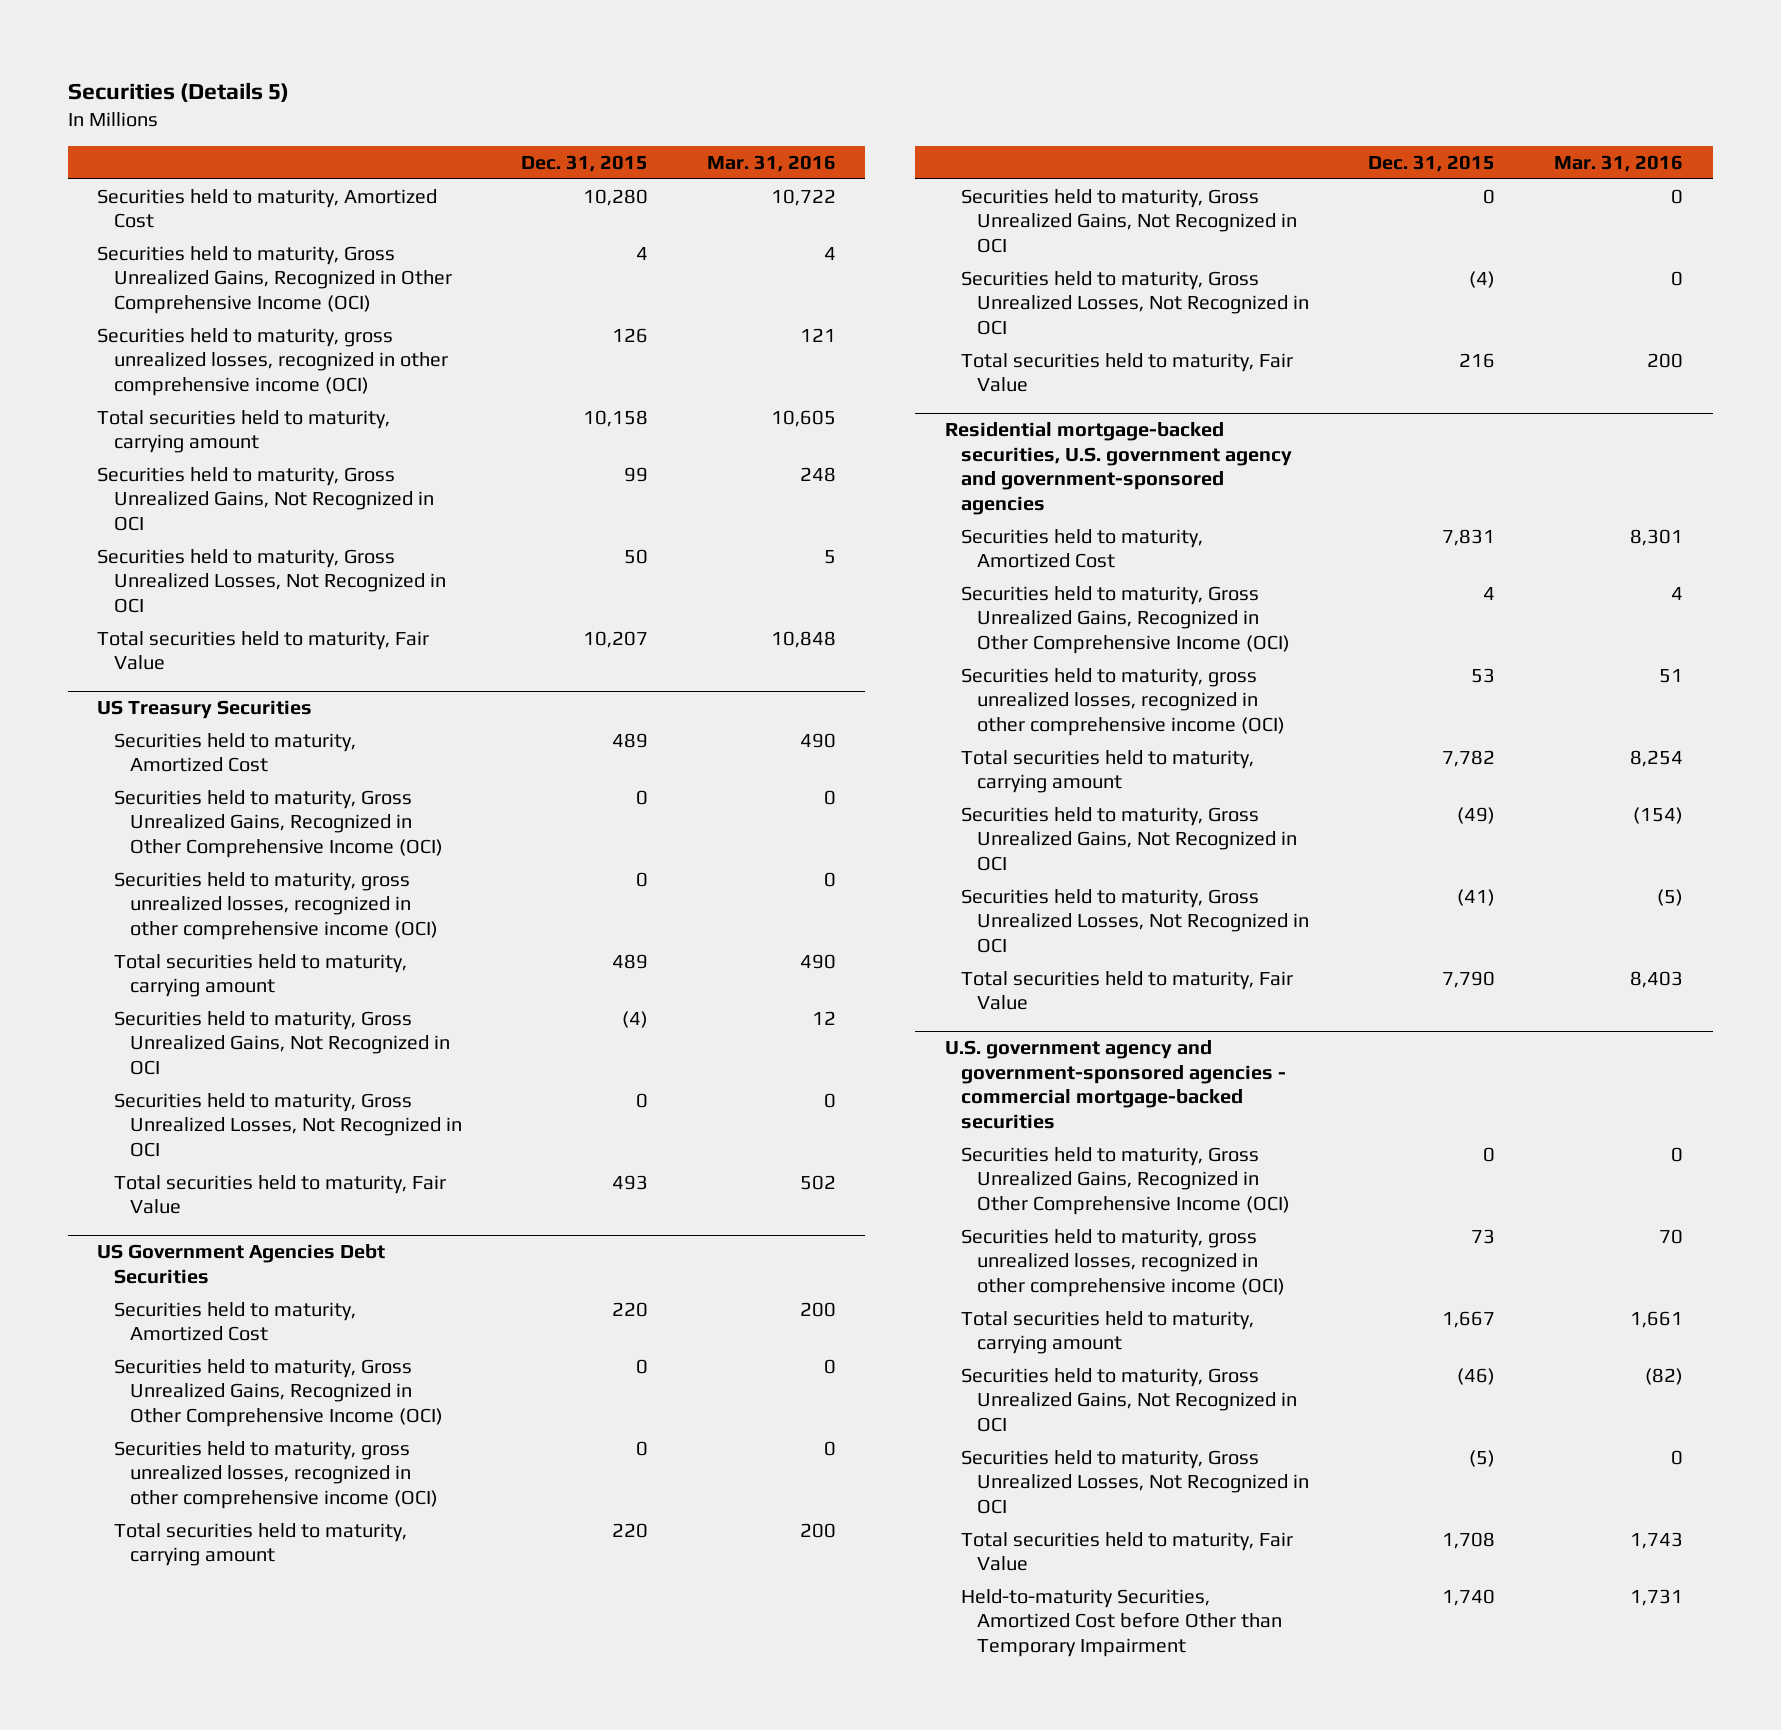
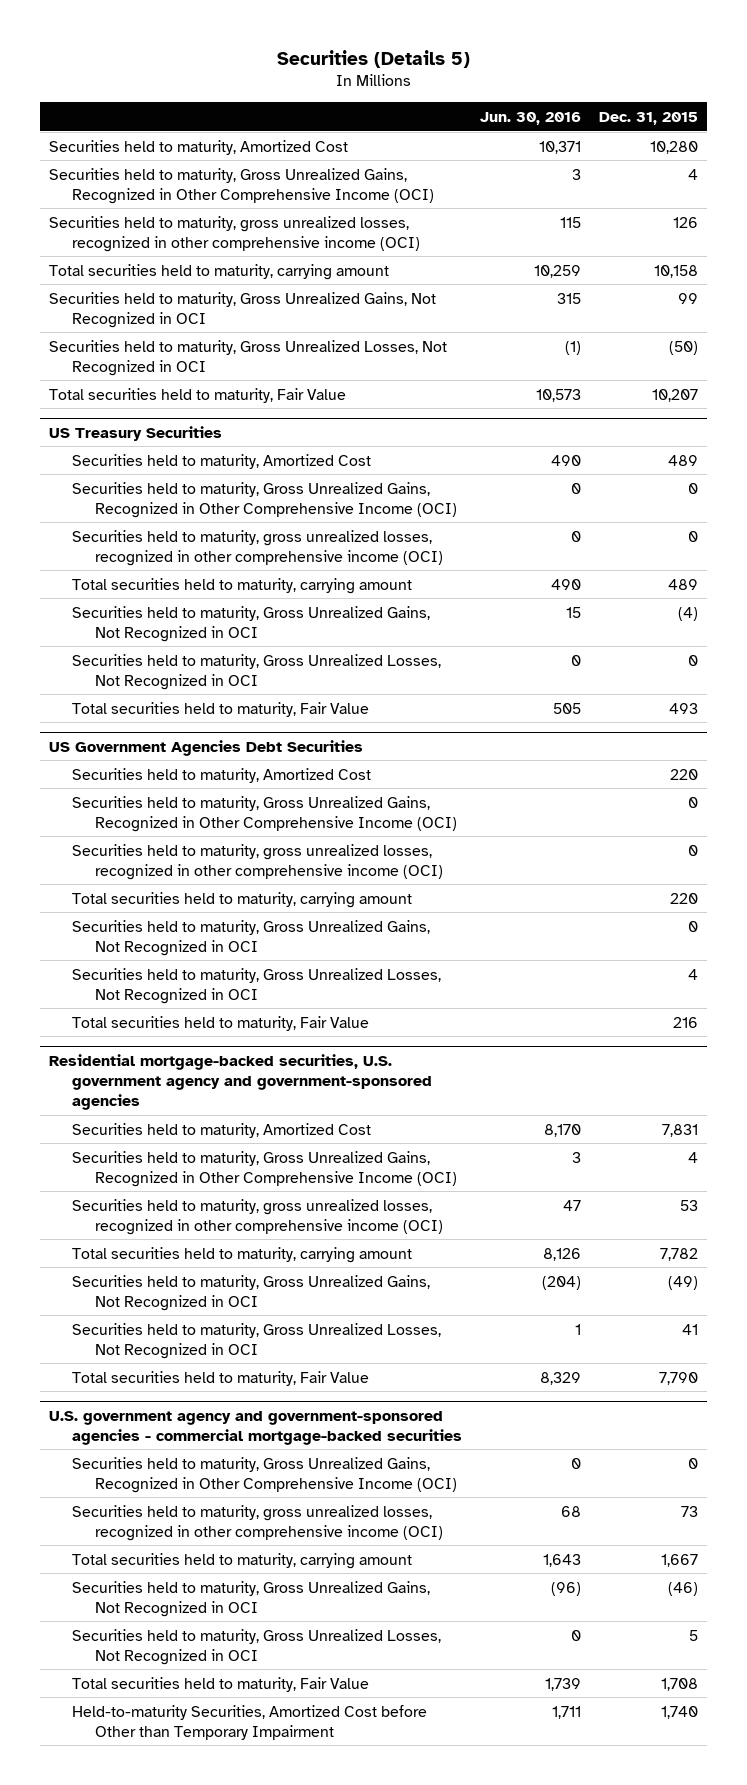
- | Dec. 31, 2015 | Mar. 31, 2016
+ | Jun. 30, 2016 | Dec. 31, 2015
- Securities held to maturity, Gross Unrealized Losses, Not Recognized in OCI | 50 | 5
+ Securities held to maturity, Gross Unrealized Losses, Not Recognized in OCI | (1) | (50)
@ US Government Agencies Debt Securities
- Securities held to maturity, Gross Unrealized Losses, Not Recognized in OCI | (4) | 0
+ Securities held to maturity, Gross Unrealized Losses, Not Recognized in OCI | | 4
@ Residential mortgage-backed securities, U.S. government agency and government-sponsored agencies
- Securities held to maturity, Gross Unrealized Losses, Not Recognized in OCI | (41) | (5)
+ Securities held to maturity, Gross Unrealized Losses, Not Recognized in OCI | 1 | 41
@ U.S. government agency and government-sponsored agencies - commercial mortgage-backed securities
- Securities held to maturity, Gross Unrealized Losses, Not Recognized in OCI | (5) | 0
+ Securities held to maturity, Gross Unrealized Losses, Not Recognized in OCI | 0 | 5

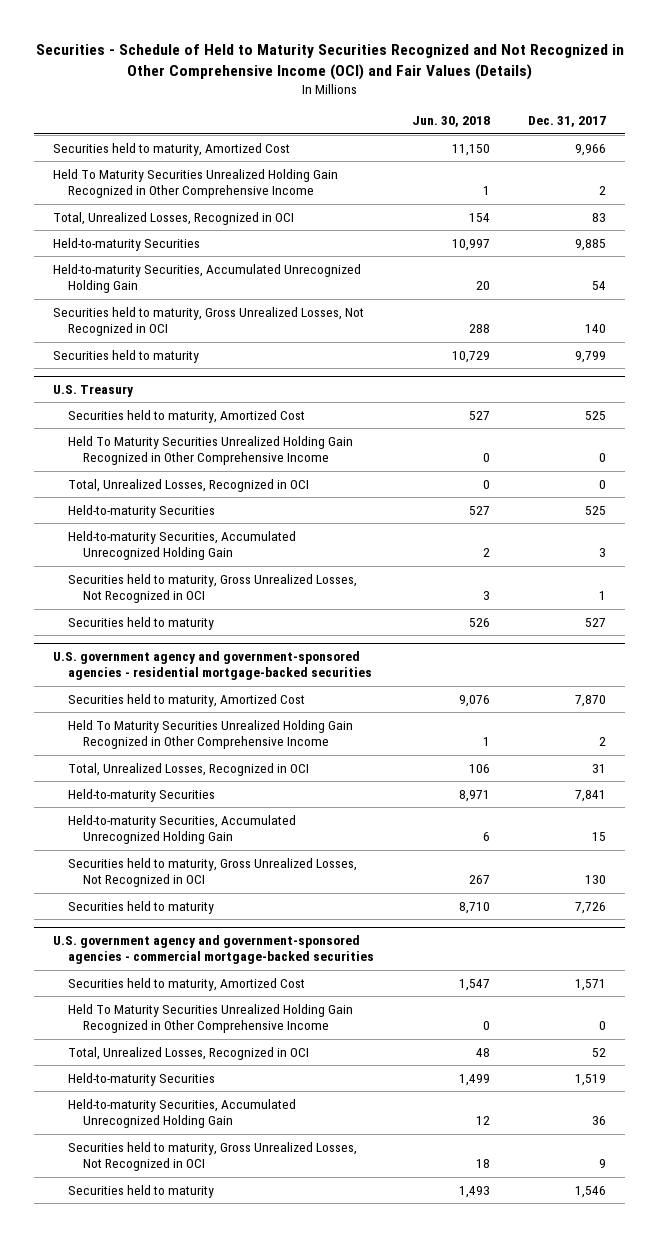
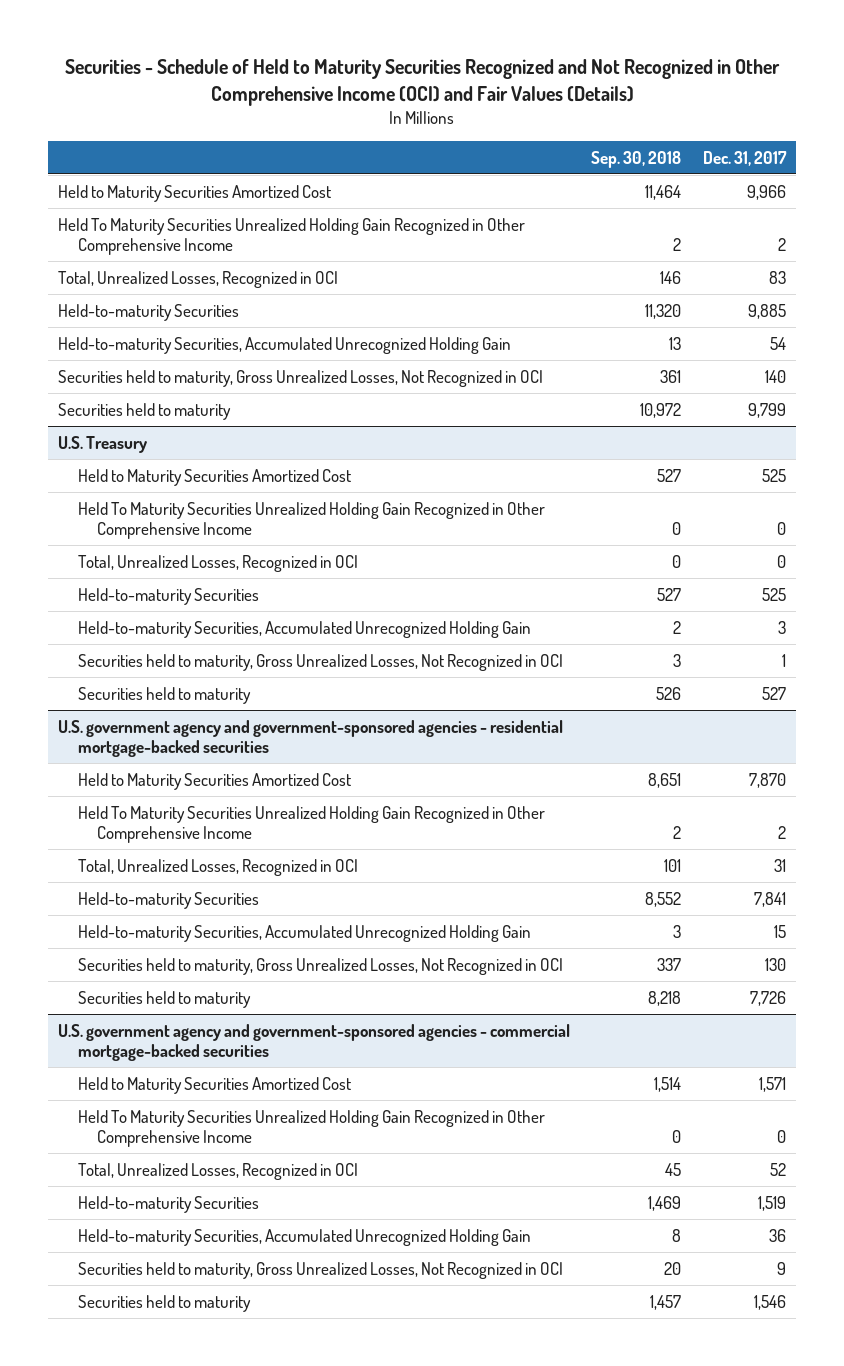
- | Jun. 30, 2018 | Dec. 31, 2017
+ | Sep. 30, 2018 | Dec. 31, 2017
- Securities held to maturity, Amortized Cost | 11,150 | 9,966
+ Held to Maturity Securities Amortized Cost | 11,464 | 9,966
@ U.S. Treasury
- Securities held to maturity, Amortized Cost | 527 | 525
+ Held to Maturity Securities Amortized Cost | 527 | 525
@ U.S. government agency and government-sponsored agencies - residential mortgage-backed securities
- Securities held to maturity, Amortized Cost | 9,076 | 7,870
+ Held to Maturity Securities Amortized Cost | 8,651 | 7,870
@ U.S. government agency and government-sponsored agencies - commercial mortgage-backed securities
- Securities held to maturity, Amortized Cost | 1,547 | 1,571
+ Held to Maturity Securities Amortized Cost | 1,514 | 1,571

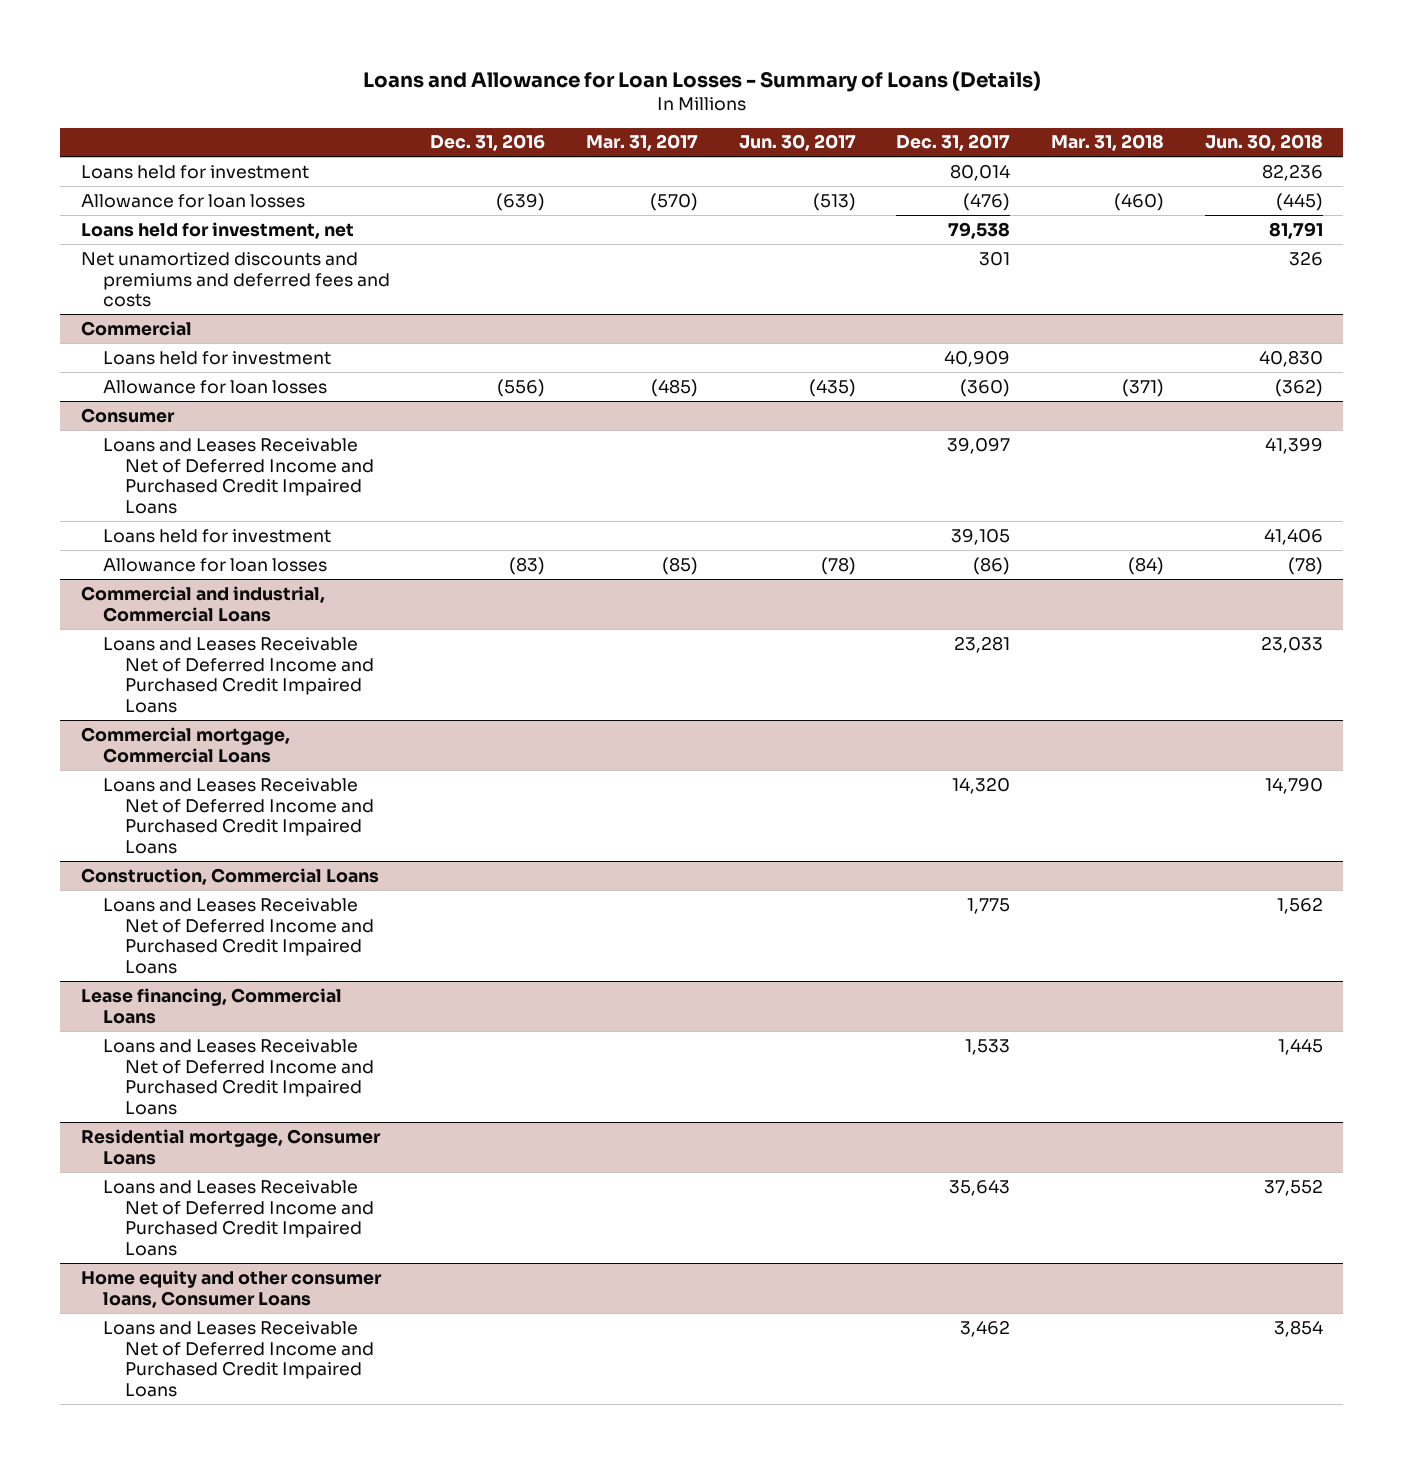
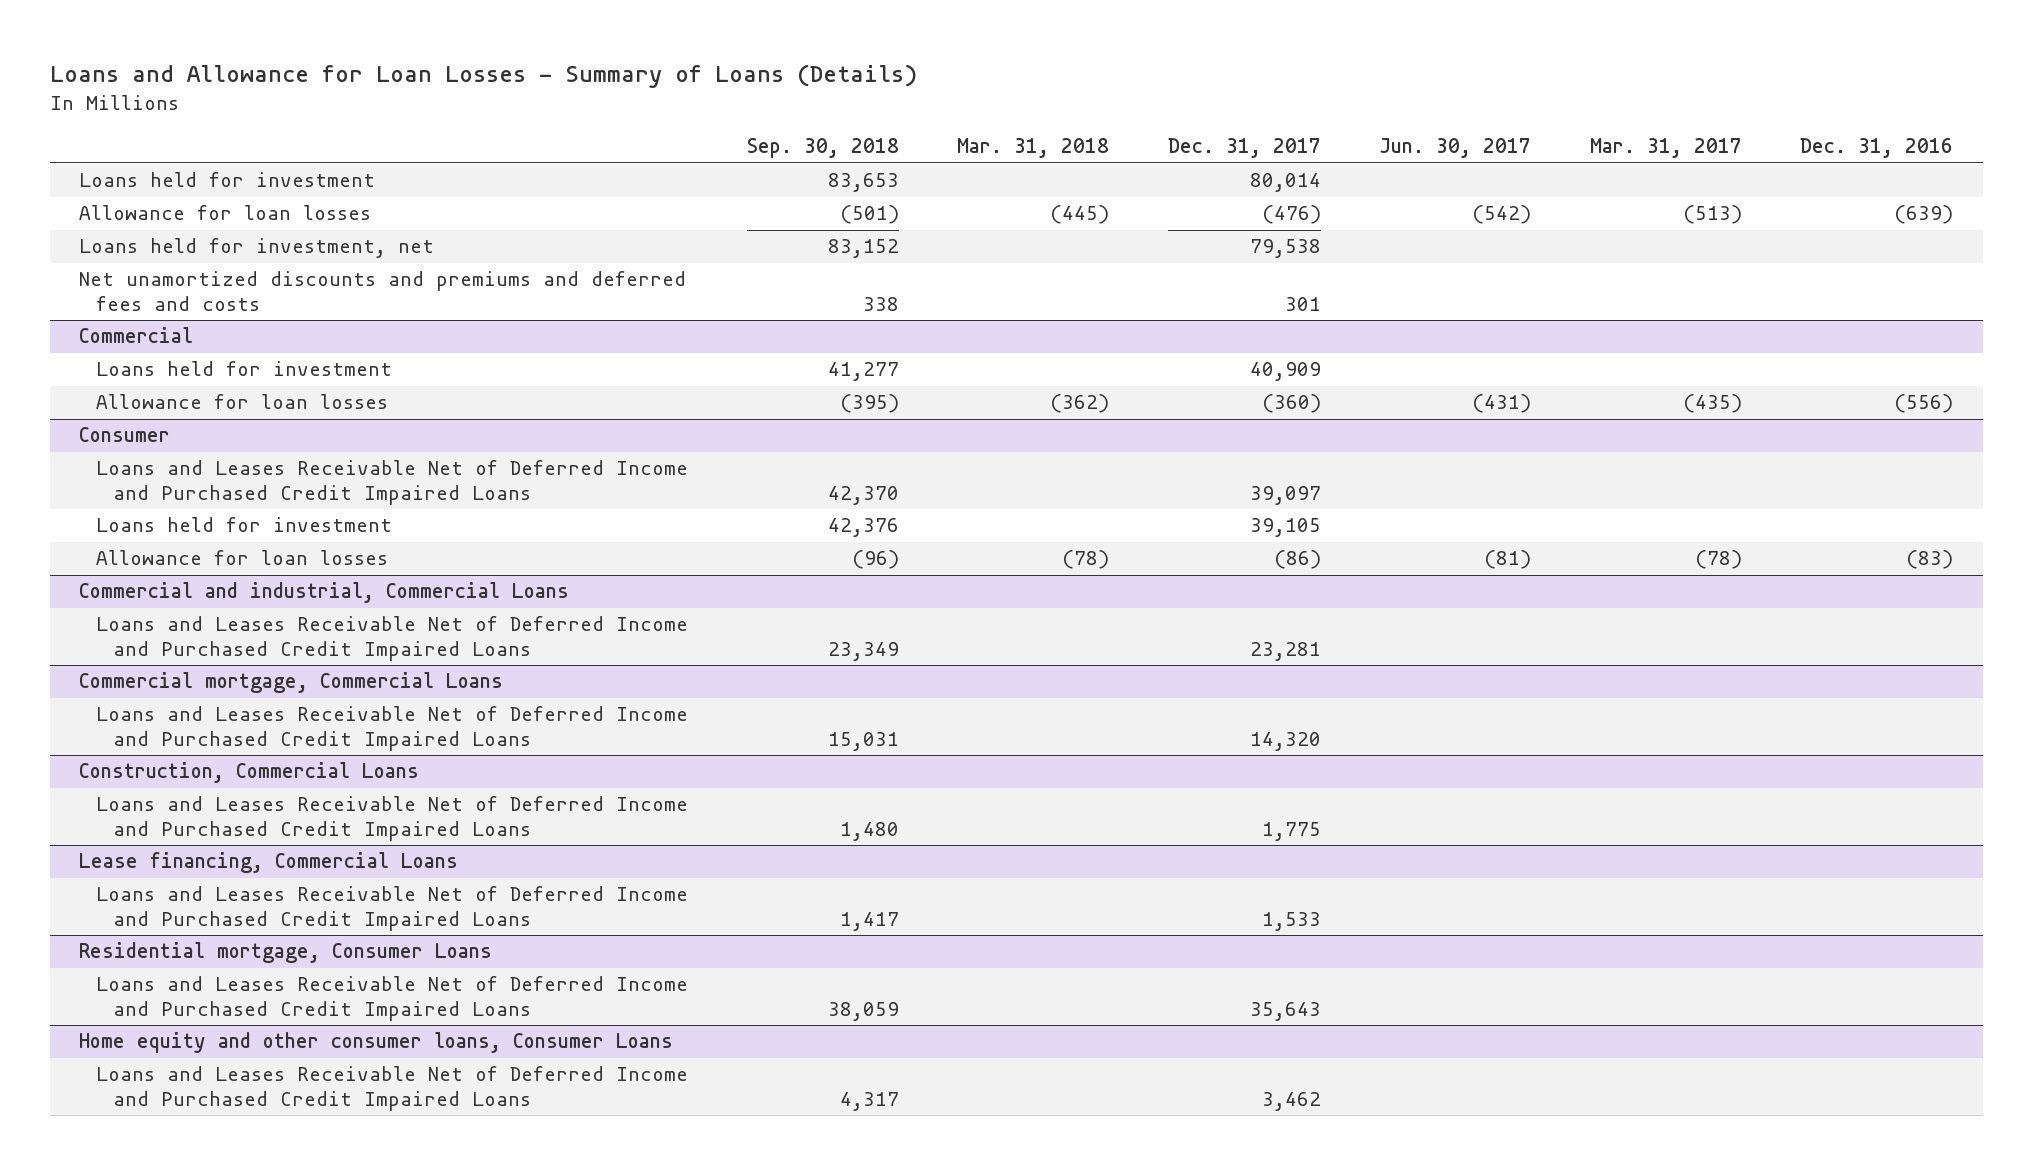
- | Dec. 31, 2016 | Mar. 31, 2017 | Jun. 30, 2017 | Dec. 31, 2017 | Mar. 31, 2018 | Jun. 30, 2018
+ | Sep. 30, 2018 | Mar. 31, 2018 | Dec. 31, 2017 | Jun. 30, 2017 | Mar. 31, 2017 | Dec. 31, 2016
- Allowance for loan losses | (639) | (570) | (513) | (476) | (460) | (445)
+ Allowance for loan losses | (501) | (445) | (476) | (542) | (513) | (639)
@ Commercial
- Allowance for loan losses | (556) | (485) | (435) | (360) | (371) | (362)
+ Allowance for loan losses | (395) | (362) | (360) | (431) | (435) | (556)
@ Consumer
- Allowance for loan losses | (83) | (85) | (78) | (86) | (84) | (78)
+ Allowance for loan losses | (96) | (78) | (86) | (81) | (78) | (83)

